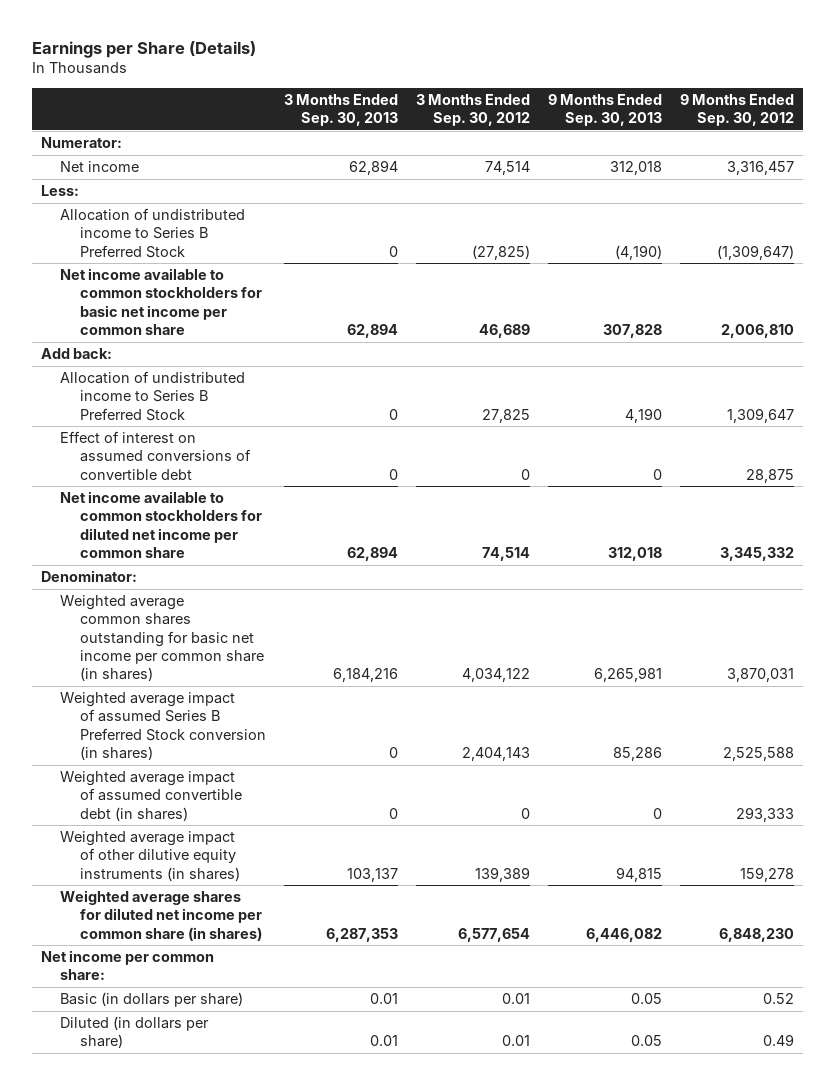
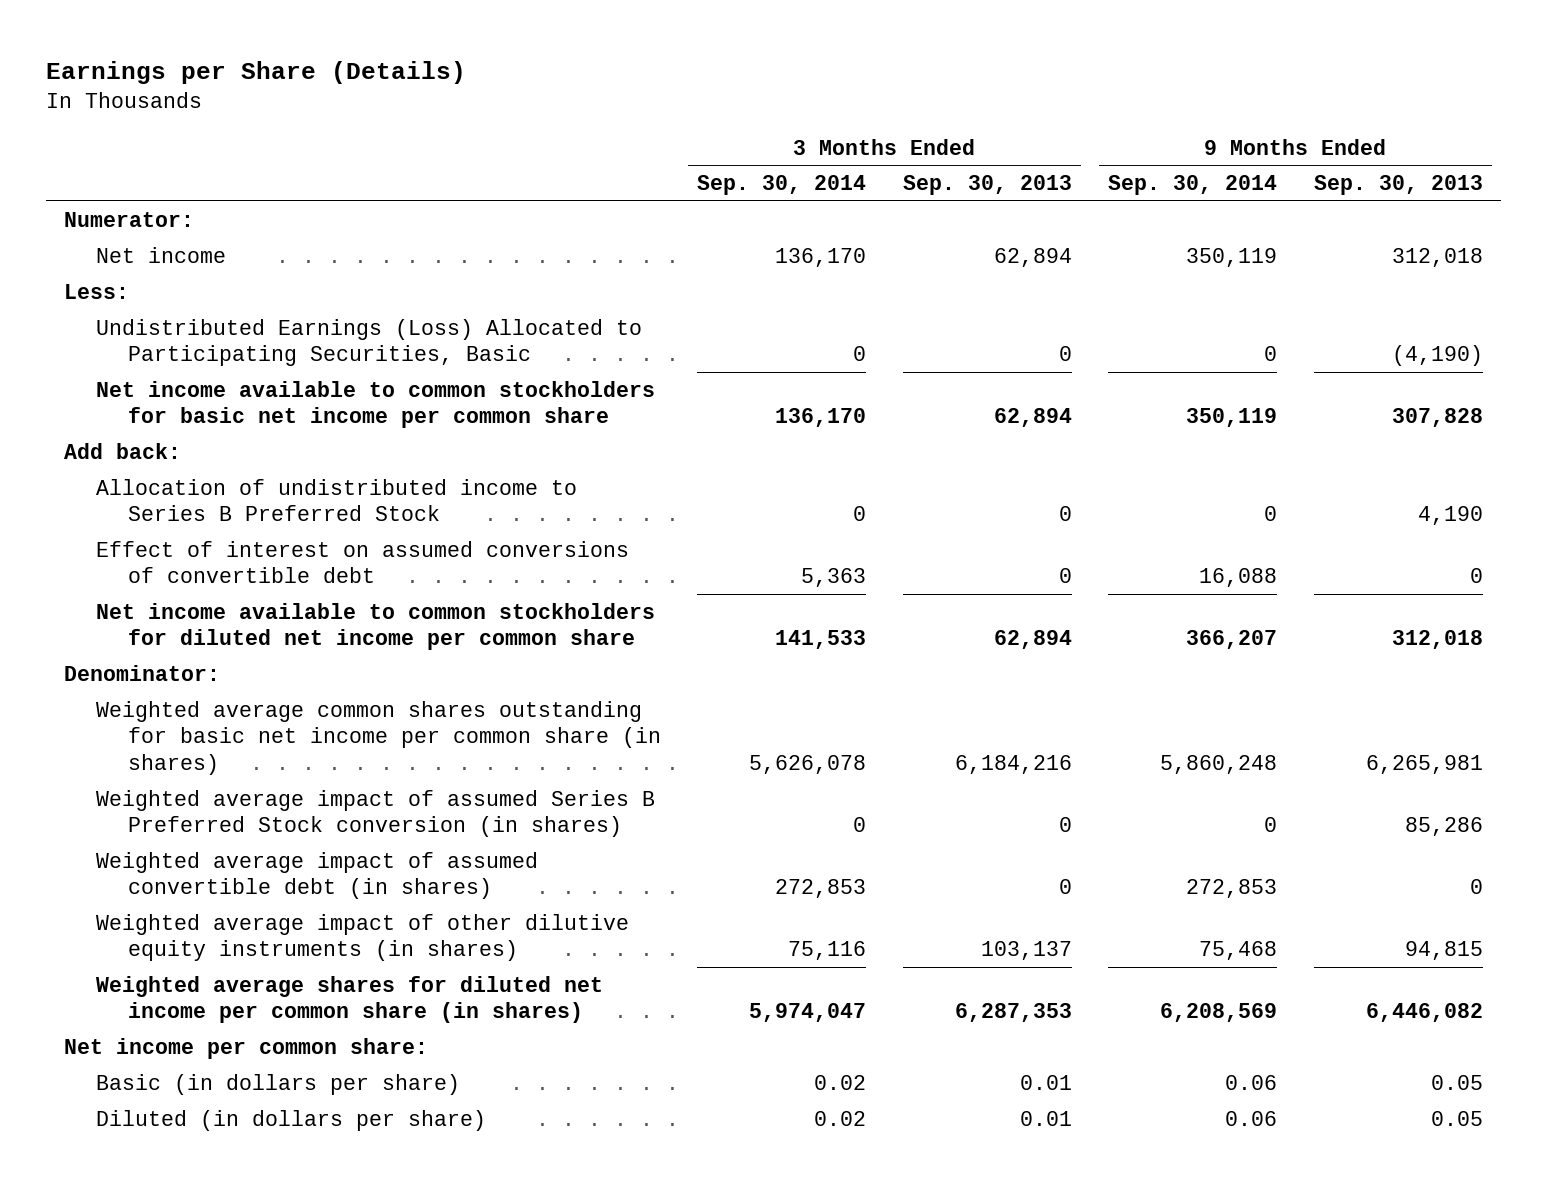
- | 3 Months Ended Sep. 30, 2013 | 3 Months Ended Sep. 30, 2012 | 9 Months Ended Sep. 30, 2013 | 9 Months Ended Sep. 30, 2012
+ | 3 Months Ended Sep. 30, 2014 | 3 Months Ended Sep. 30, 2013 | 9 Months Ended Sep. 30, 2014 | 9 Months Ended Sep. 30, 2013
- Allocation of undistributed income to Series B Preferred Stock | 0 | (27,825) | (4,190) | (1,309,647)
+ Undistributed Earnings (Loss) Allocated to Participating Securities, Basic | 0 | 0 | 0 | (4,190)

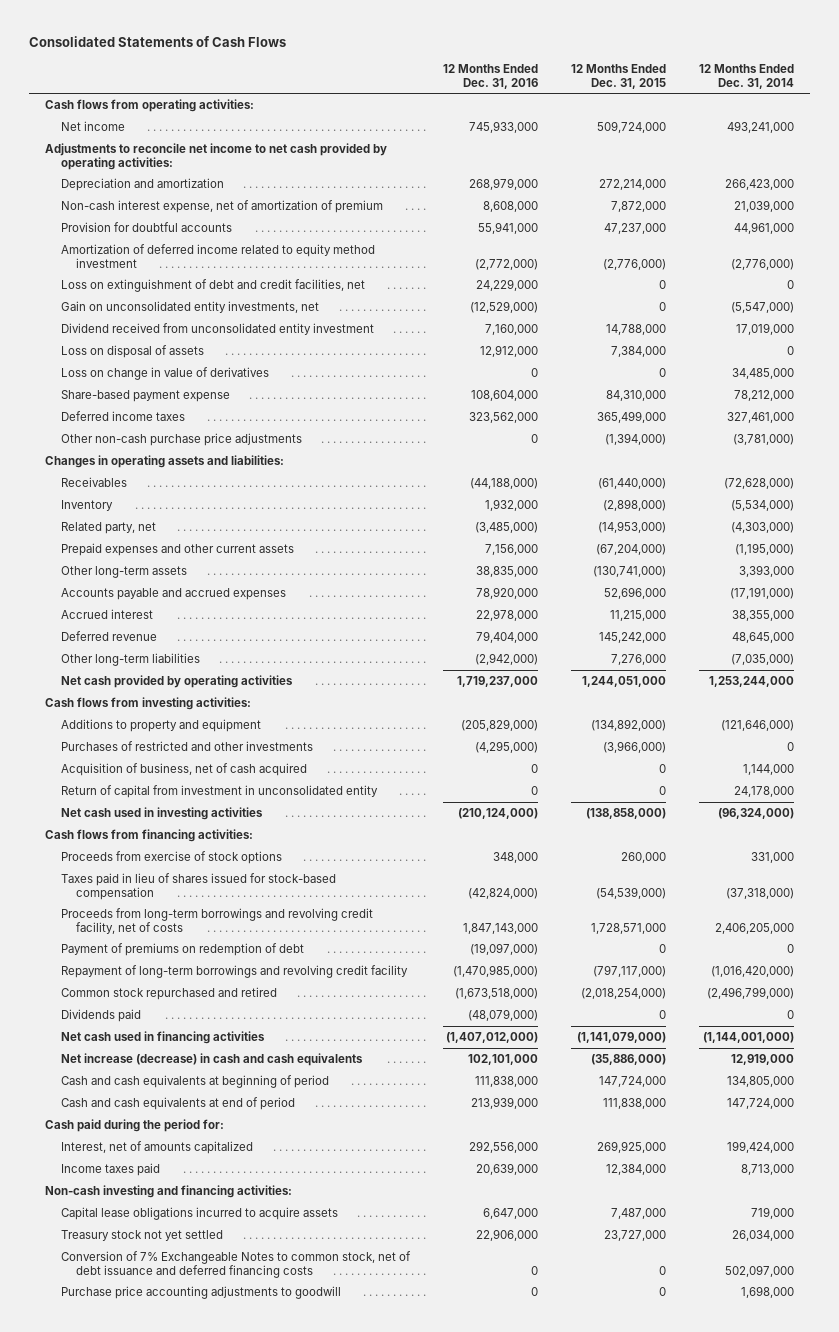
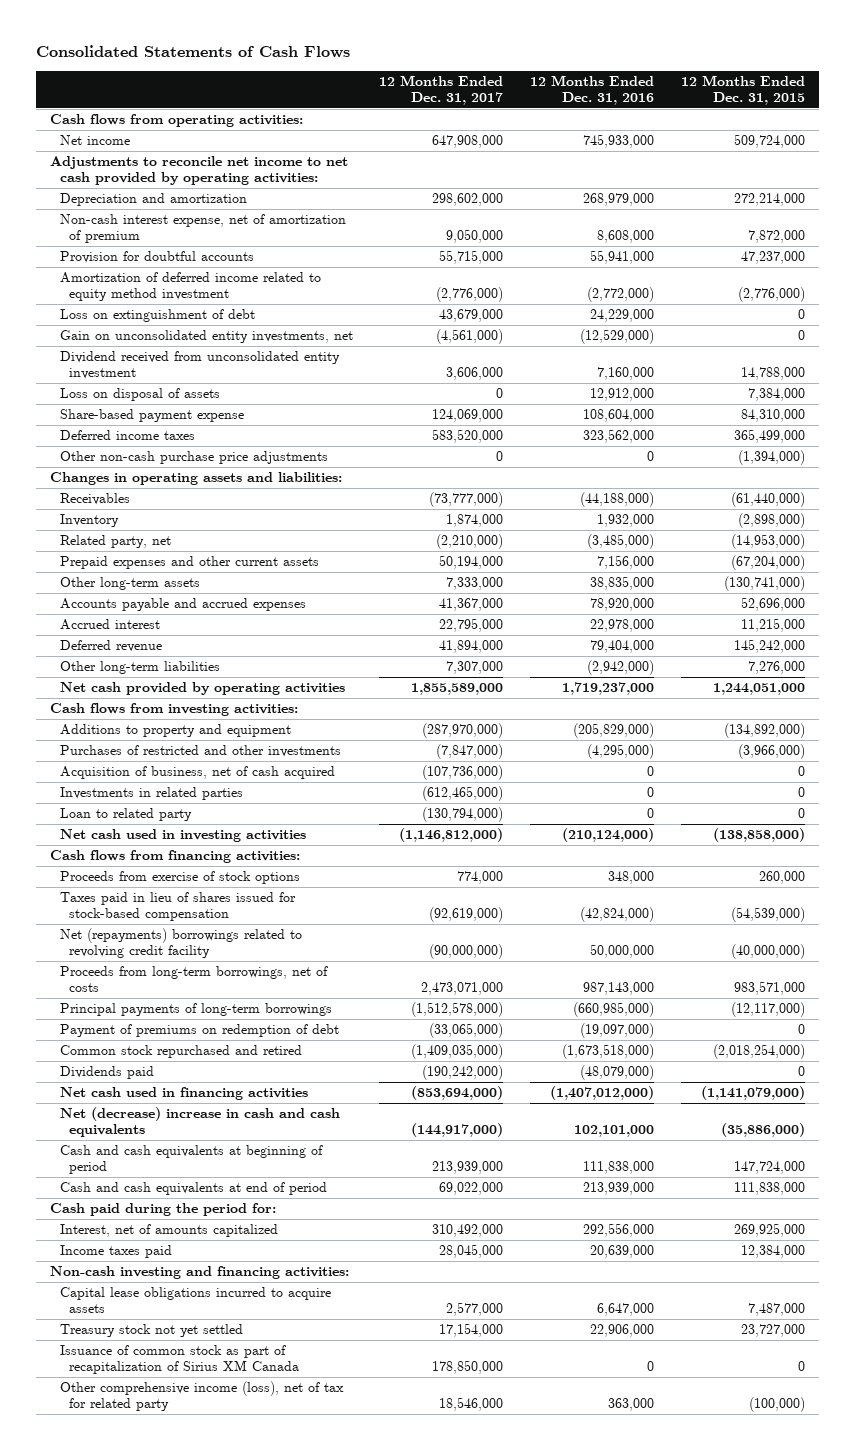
- | 12 Months Ended Dec. 31, 2016 | 12 Months Ended Dec. 31, 2015 | 12 Months Ended Dec. 31, 2014
+ | 12 Months Ended Dec. 31, 2017 | 12 Months Ended Dec. 31, 2016 | 12 Months Ended Dec. 31, 2015
- Loss on extinguishment of debt and credit facilities, net | 24,229,000 | 0 | 0
+ Loss on extinguishment of debt | 43,679,000 | 24,229,000 | 0
- Loss on change in value of derivatives | 0 | 0 | 34,485,000
- Return of capital from investment in unconsolidated entity | 0 | 0 | 24,178,000
+ Investments in related parties | (612,465,000) | 0 | 0
+ Loan to related party | (130,794,000) | 0 | 0
- Proceeds from long-term borrowings and revolving credit facility, net of costs | 1,847,143,000 | 1,728,571,000 | 2,406,205,000
+ Net (repayments) borrowings related to revolving credit facility | (90,000,000) | 50,000,000 | (40,000,000)
+ Proceeds from long-term borrowings, net of costs | 2,473,071,000 | 987,143,000 | 983,571,000
+ Principal payments of long-term borrowings | (1,512,578,000) | (660,985,000) | (12,117,000)
- Repayment of long-term borrowings and revolving credit facility | (1,470,985,000) | (797,117,000) | (1,016,420,000)
- Net increase (decrease) in cash and cash equivalents | 102,101,000 | (35,886,000) | 12,919,000
+ Net (decrease) increase in cash and cash equivalents | (144,917,000) | 102,101,000 | (35,886,000)
- Conversion of 7% Exchangeable Notes to common stock, net of debt issuance and deferred financing costs | 0 | 0 | 502,097,000
- Purchase price accounting adjustments to goodwill | 0 | 0 | 1,698,000
+ Issuance of common stock as part of recapitalization of Sirius XM Canada | 178,850,000 | 0 | 0
+ Other comprehensive income (loss), net of tax for related party | 18,546,000 | 363,000 | (100,000)

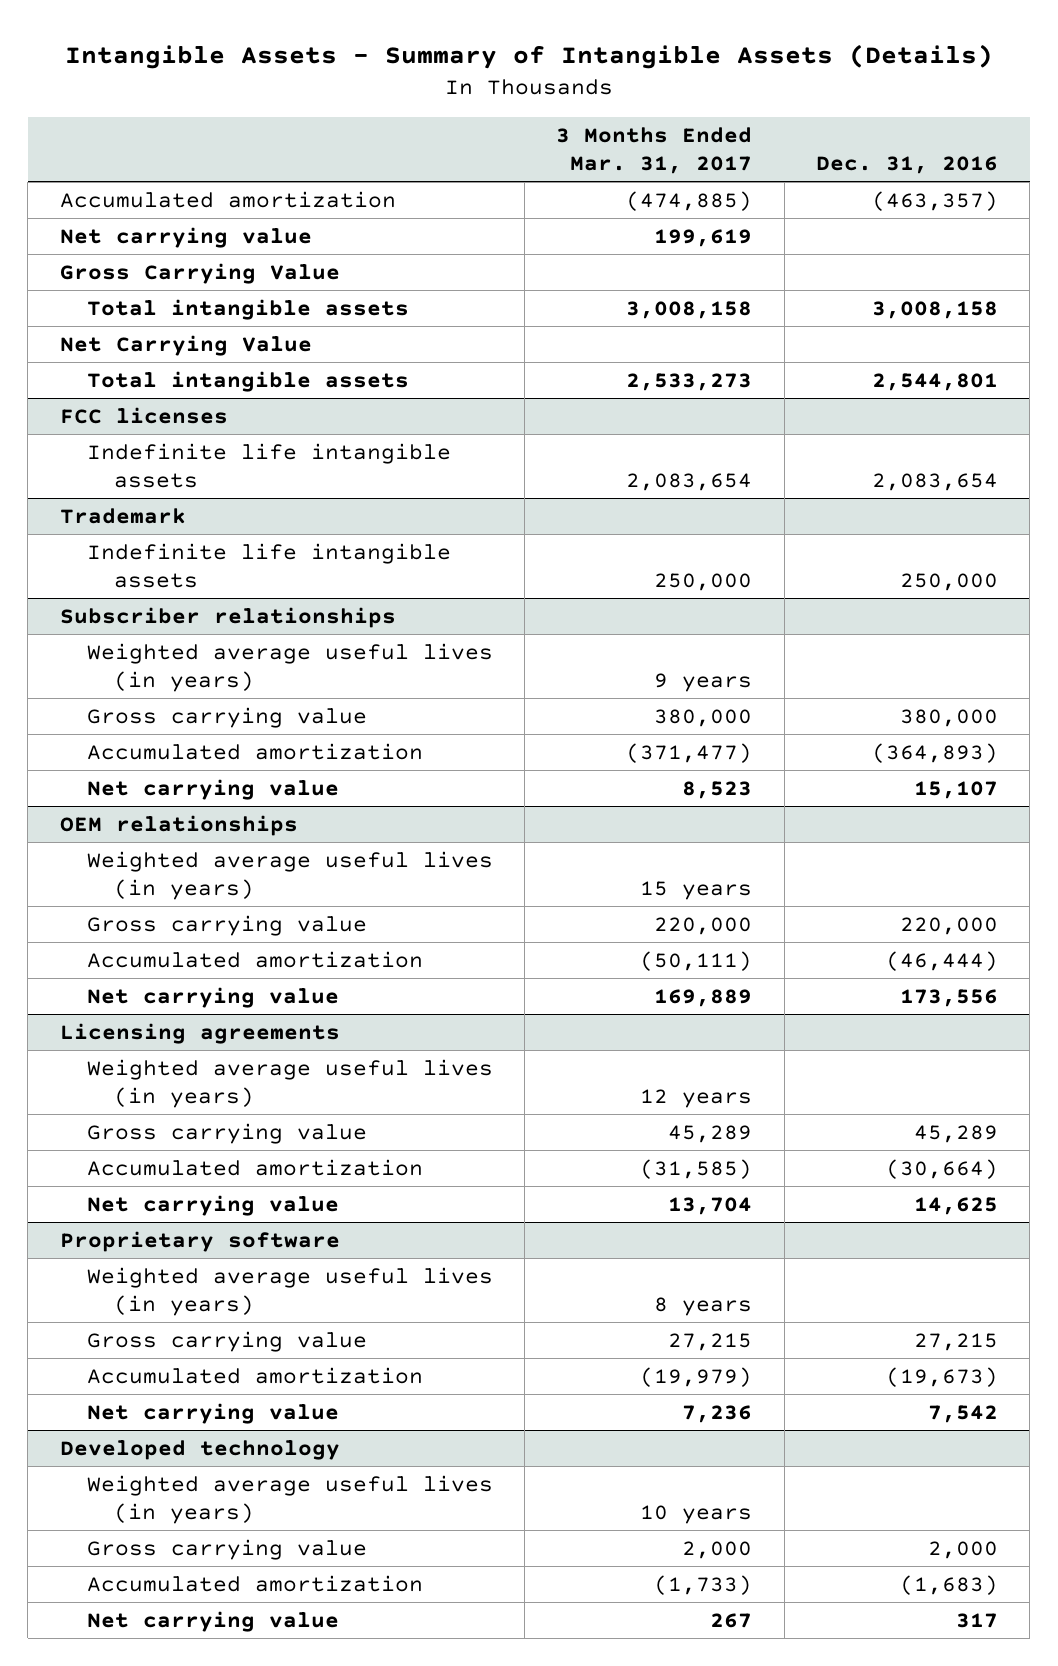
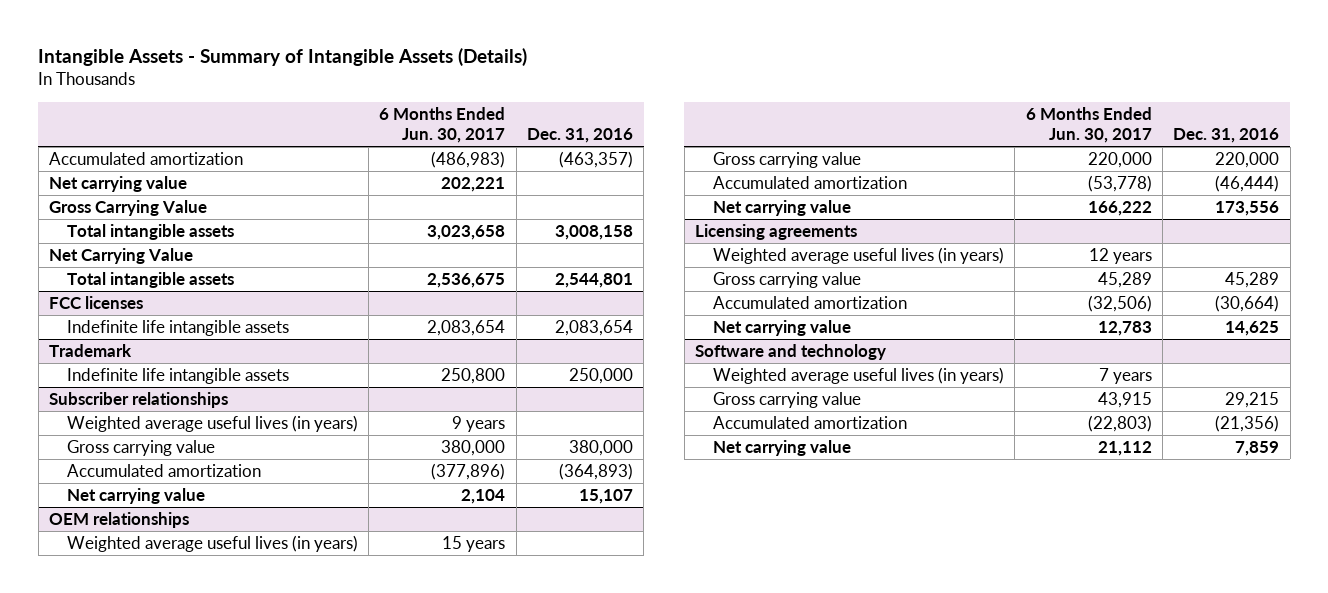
- | 3 Months Ended Mar. 31, 2017 | Dec. 31, 2016
+ | 6 Months Ended Jun. 30, 2017 | Dec. 31, 2016
- Proprietary software
- Weighted average useful lives (in years) | 8 years |
- Gross carrying value | 27,215 | 27,215
- Accumulated amortization | (19,979) | (19,673)
- Net carrying value | 7,236 | 7,542
- Developed technology
+ Software and technology
- Gross carrying value | 2,000 | 2,000
- Accumulated amortization | (1,733) | (1,683)
- Net carrying value | 267 | 317
+ Gross carrying value | 43,915 | 29,215
+ Accumulated amortization | (22,803) | (21,356)
+ Net carrying value | 21,112 | 7,859

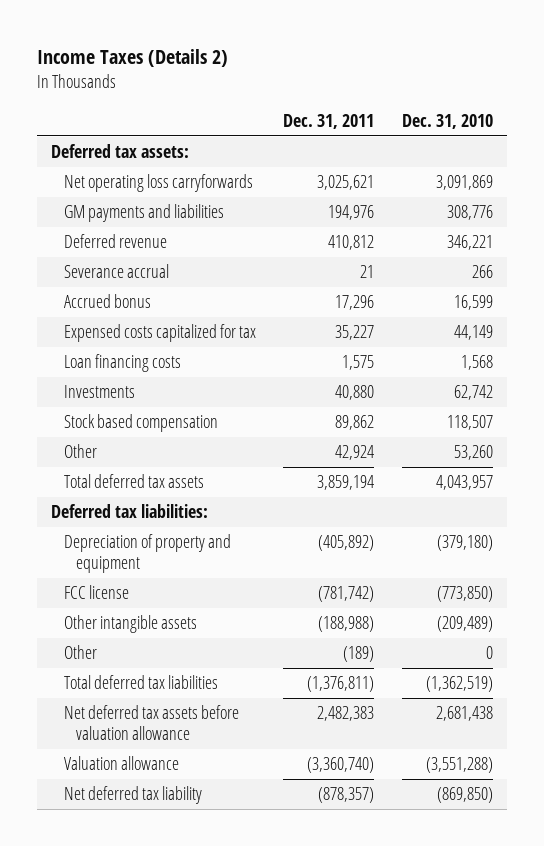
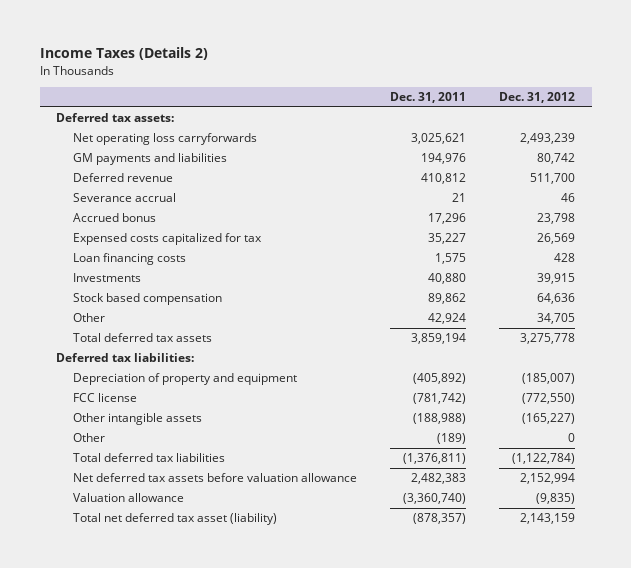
- | Dec. 31, 2011 | Dec. 31, 2010
+ | Dec. 31, 2011 | Dec. 31, 2012
- Net deferred tax liability | (878,357) | (869,850)
+ Total net deferred tax asset (liability) | (878,357) | 2,143,159

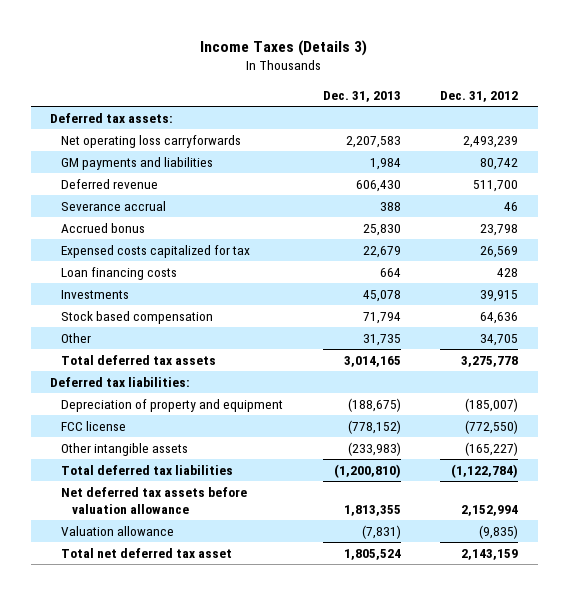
- Income Taxes (Details 2)
+ Income Taxes (Details 3)
- | Dec. 31, 2011 | Dec. 31, 2012
+ | Dec. 31, 2013 | Dec. 31, 2012
- Other | (189) | 0
- Total net deferred tax asset (liability) | (878,357) | 2,143,159
+ Total net deferred tax asset | 1,805,524 | 2,143,159

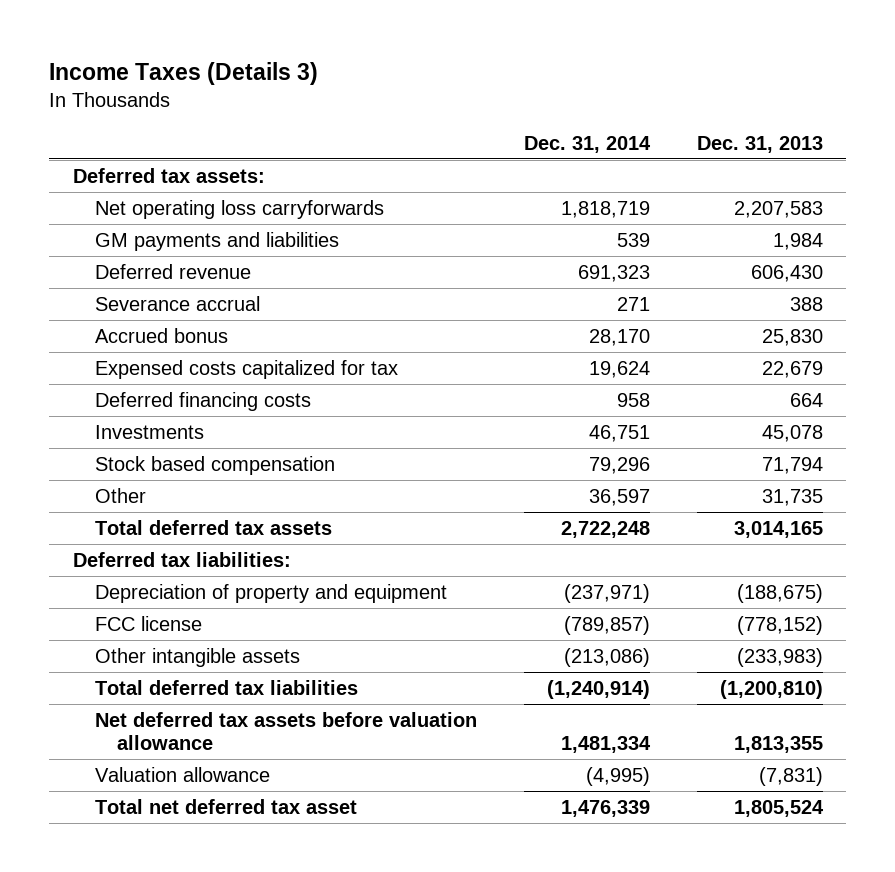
- | Dec. 31, 2013 | Dec. 31, 2012
+ | Dec. 31, 2014 | Dec. 31, 2013
- Loan financing costs | 664 | 428
+ Deferred financing costs | 958 | 664

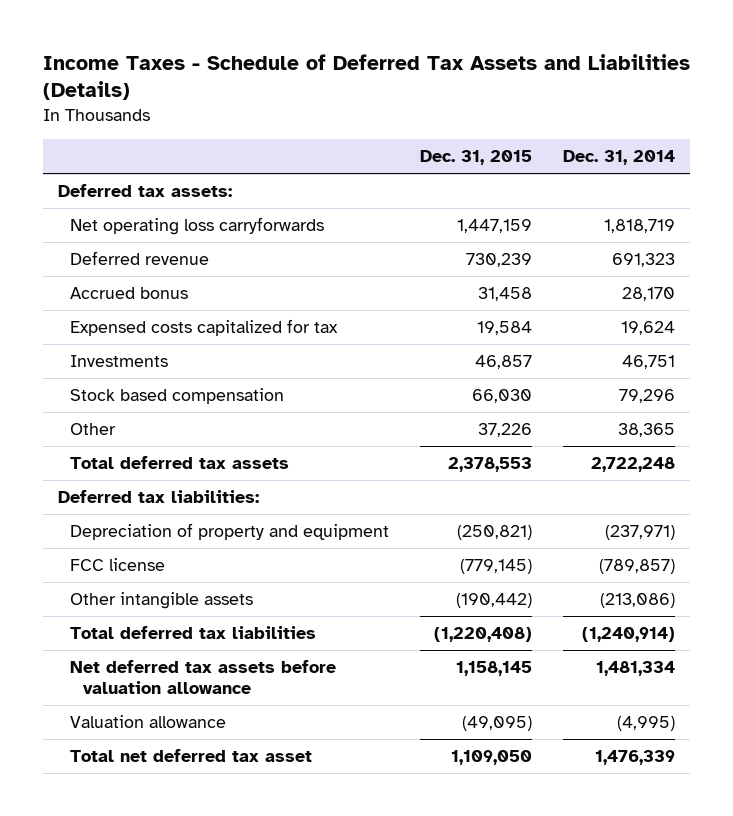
- Income Taxes (Details 3)
+ Income Taxes - Schedule of Deferred Tax Assets and Liabilities (Details)
- | Dec. 31, 2014 | Dec. 31, 2013
+ | Dec. 31, 2015 | Dec. 31, 2014
- GM payments and liabilities | 539 | 1,984
- Severance accrual | 271 | 388
- Deferred financing costs | 958 | 664
- Other | 36,597 | 31,735
+ Other | 37,226 | 38,365

